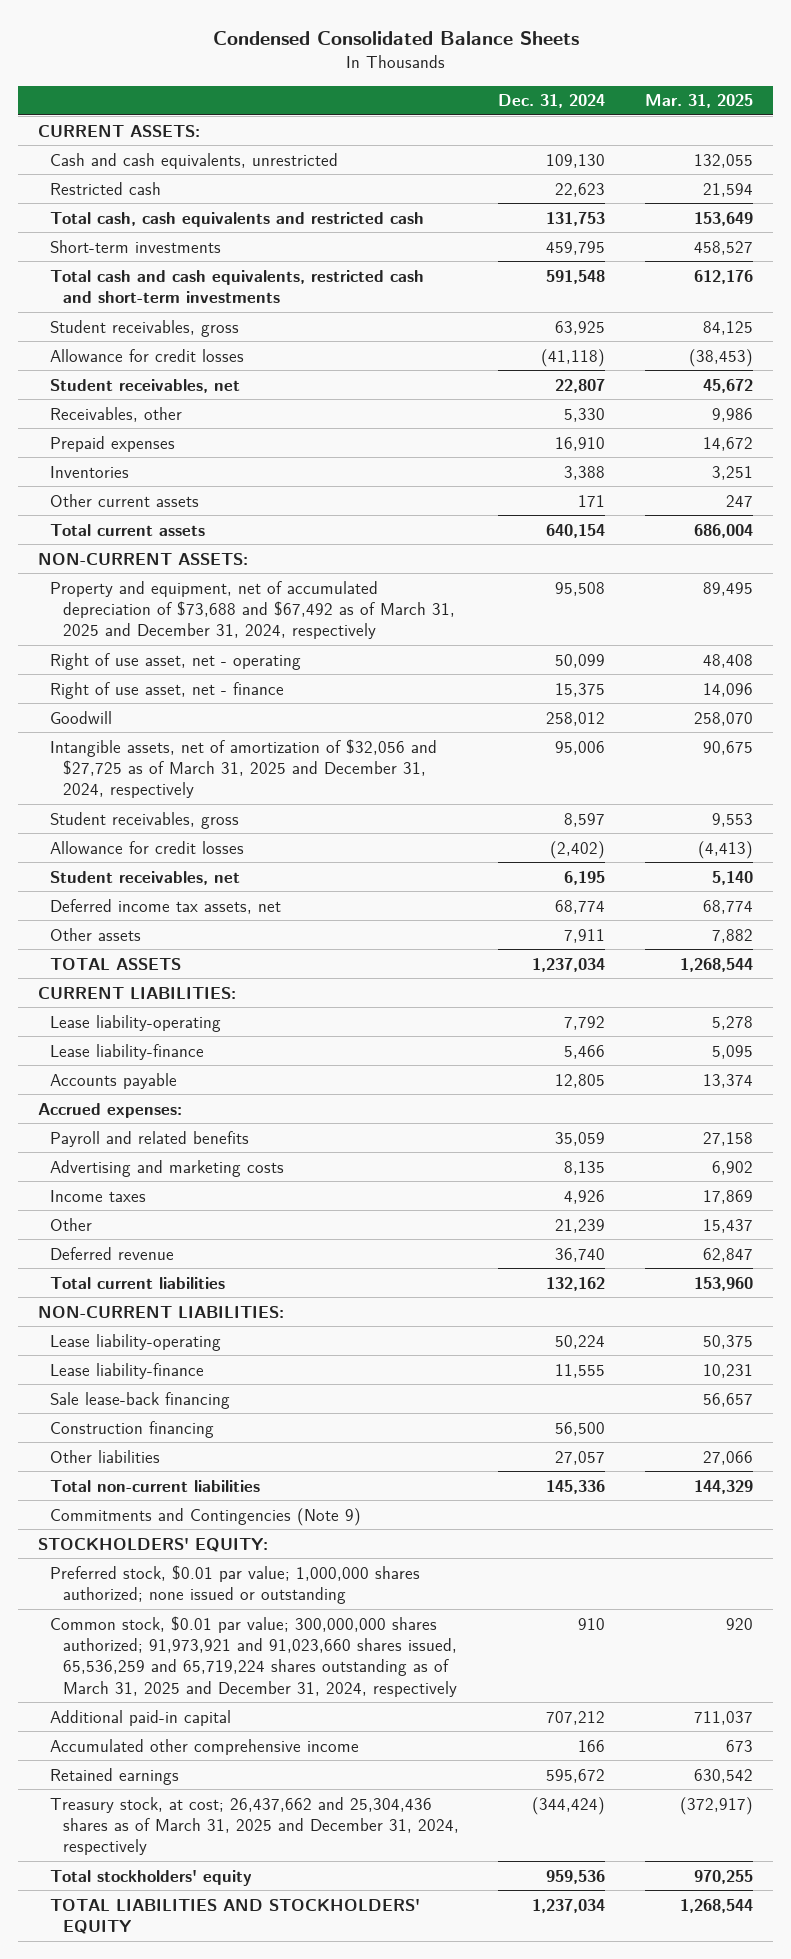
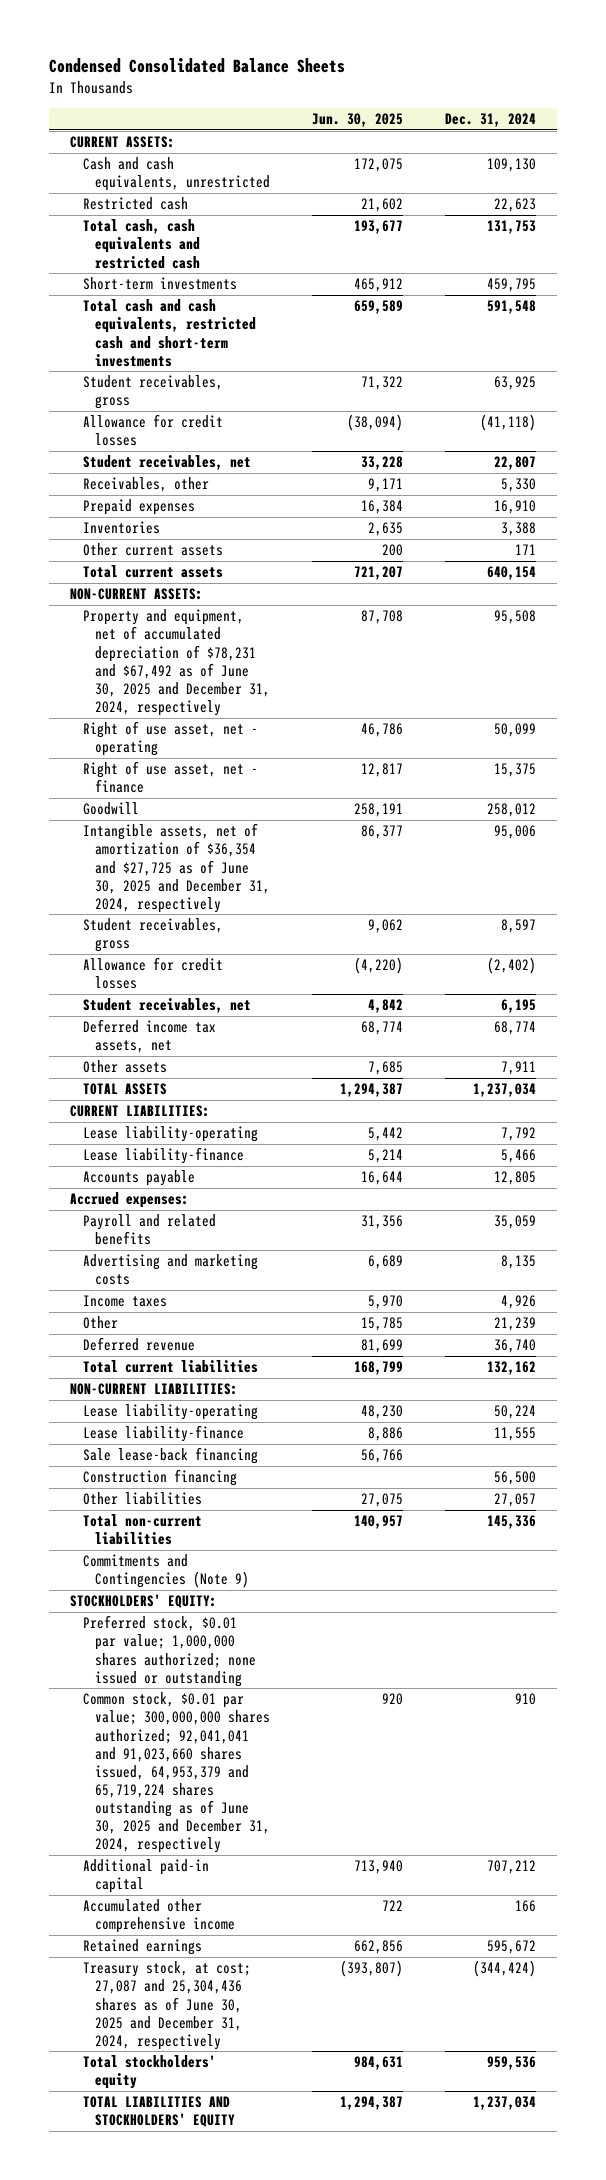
- | Dec. 31, 2024 | Mar. 31, 2025
+ | Jun. 30, 2025 | Dec. 31, 2024
- Property and equipment, net of accumulated depreciation of $73,688 and $67,492 as of March 31, 2025 and December 31, 2024, respectively | 95,508 | 89,495
+ Property and equipment, net of accumulated depreciation of $78,231 and $67,492 as of June 30, 2025 and December 31, 2024, respectively | 87,708 | 95,508
- Intangible assets, net of amortization of $32,056 and $27,725 as of March 31, 2025 and December 31, 2024, respectively | 95,006 | 90,675
+ Intangible assets, net of amortization of $36,354 and $27,725 as of June 30, 2025 and December 31, 2024, respectively | 86,377 | 95,006
- Common stock, $0.01 par value; 300,000,000 shares authorized; 91,973,921 and 91,023,660 shares issued, 65,536,259 and 65,719,224 shares outstanding as of March 31, 2025 and December 31, 2024, respectively | 910 | 920
+ Common stock, $0.01 par value; 300,000,000 shares authorized; 92,041,041 and 91,023,660 shares issued, 64,953,379 and 65,719,224 shares outstanding as of June 30, 2025 and December 31, 2024, respectively | 920 | 910
- Treasury stock, at cost; 26,437,662 and 25,304,436 shares as of March 31, 2025 and December 31, 2024, respectively | (344,424) | (372,917)
+ Treasury stock, at cost; 27,087 and 25,304,436 shares as of June 30, 2025 and December 31, 2024, respectively | (393,807) | (344,424)

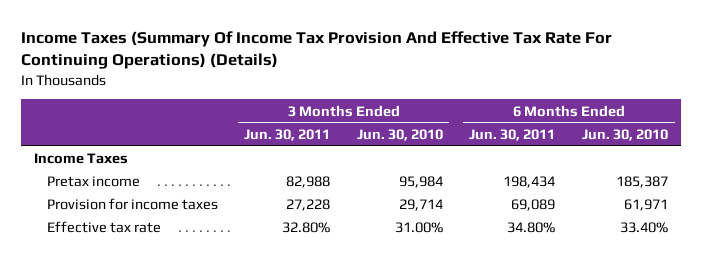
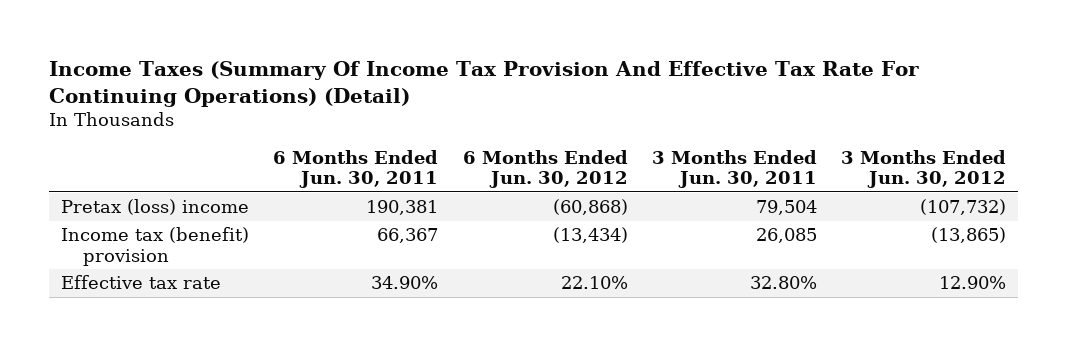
- Income Taxes (Summary Of Income Tax Provision And Effective Tax Rate For Continuing Operations) (Details)
+ Income Taxes (Summary Of Income Tax Provision And Effective Tax Rate For Continuing Operations) (Detail)
- | 3 Months Ended Jun. 30, 2011 | 3 Months Ended Jun. 30, 2010 | 6 Months Ended Jun. 30, 2011 | 6 Months Ended Jun. 30, 2010
+ | 6 Months Ended Jun. 30, 2011 | 6 Months Ended Jun. 30, 2012 | 3 Months Ended Jun. 30, 2011 | 3 Months Ended Jun. 30, 2012
- Income Taxes
- Pretax income | 82,988 | 95,984 | 198,434 | 185,387
- Provision for income taxes | 27,228 | 29,714 | 69,089 | 61,971
- Effective tax rate | 32.80% | 31.00% | 34.80% | 33.40%
+ Pretax (loss) income | 190,381 | (60,868) | 79,504 | (107,732)
+ Income tax (benefit) provision | 66,367 | (13,434) | 26,085 | (13,865)
+ Effective tax rate | 34.90% | 22.10% | 32.80% | 12.90%

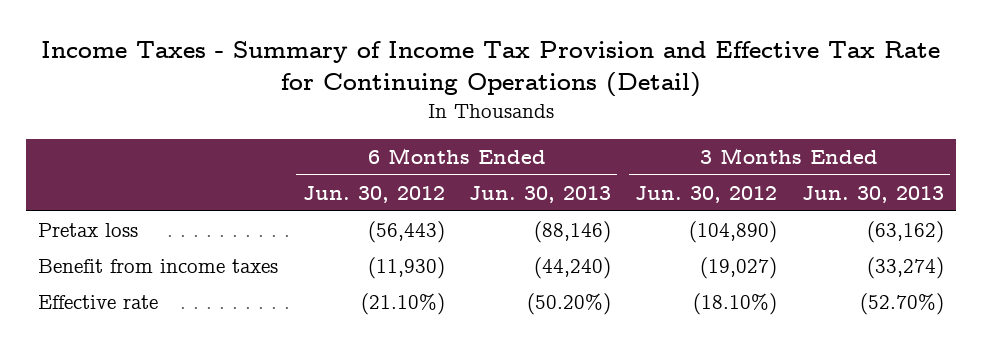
- Income Taxes (Summary Of Income Tax Provision And Effective Tax Rate For Continuing Operations) (Detail)
+ Income Taxes - Summary of Income Tax Provision and Effective Tax Rate for Continuing Operations (Detail)
- | 6 Months Ended Jun. 30, 2011 | 6 Months Ended Jun. 30, 2012 | 3 Months Ended Jun. 30, 2011 | 3 Months Ended Jun. 30, 2012
+ | 6 Months Ended Jun. 30, 2012 | 6 Months Ended Jun. 30, 2013 | 3 Months Ended Jun. 30, 2012 | 3 Months Ended Jun. 30, 2013
- Pretax (loss) income | 190,381 | (60,868) | 79,504 | (107,732)
- Income tax (benefit) provision | 66,367 | (13,434) | 26,085 | (13,865)
- Effective tax rate | 34.90% | 22.10% | 32.80% | 12.90%
+ Pretax loss | (56,443) | (88,146) | (104,890) | (63,162)
+ Benefit from income taxes | (11,930) | (44,240) | (19,027) | (33,274)
+ Effective rate | (21.10%) | (50.20%) | (18.10%) | (52.70%)

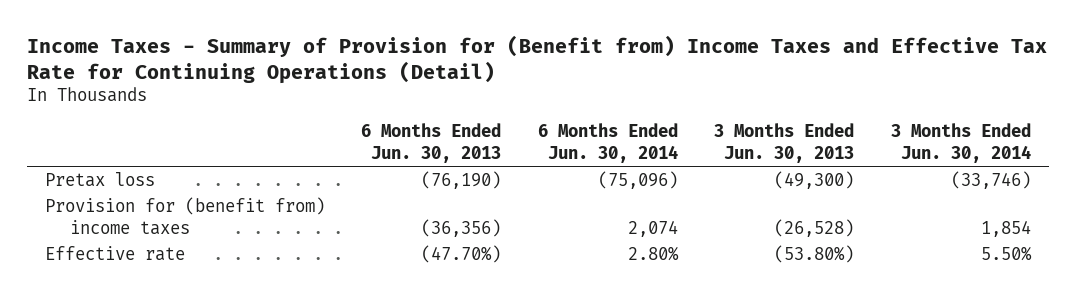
- Income Taxes - Summary of Income Tax Provision and Effective Tax Rate for Continuing Operations (Detail)
+ Income Taxes - Summary of Provision for (Benefit from) Income Taxes and Effective Tax Rate for Continuing Operations (Detail)
- | 6 Months Ended Jun. 30, 2012 | 6 Months Ended Jun. 30, 2013 | 3 Months Ended Jun. 30, 2012 | 3 Months Ended Jun. 30, 2013
+ | 6 Months Ended Jun. 30, 2013 | 6 Months Ended Jun. 30, 2014 | 3 Months Ended Jun. 30, 2013 | 3 Months Ended Jun. 30, 2014
- Pretax loss | (56,443) | (88,146) | (104,890) | (63,162)
- Benefit from income taxes | (11,930) | (44,240) | (19,027) | (33,274)
- Effective rate | (21.10%) | (50.20%) | (18.10%) | (52.70%)
+ Pretax loss | (76,190) | (75,096) | (49,300) | (33,746)
+ Provision for (benefit from) income taxes | (36,356) | 2,074 | (26,528) | 1,854
+ Effective rate | (47.70%) | 2.80% | (53.80%) | 5.50%

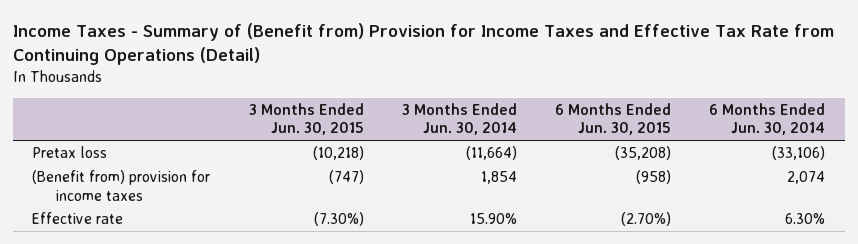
- Income Taxes - Summary of Provision for (Benefit from) Income Taxes and Effective Tax Rate for Continuing Operations (Detail)
+ Income Taxes - Summary of (Benefit from) Provision for Income Taxes and Effective Tax Rate from Continuing Operations (Detail)
- | 6 Months Ended Jun. 30, 2013 | 6 Months Ended Jun. 30, 2014 | 3 Months Ended Jun. 30, 2013 | 3 Months Ended Jun. 30, 2014
+ | 3 Months Ended Jun. 30, 2015 | 3 Months Ended Jun. 30, 2014 | 6 Months Ended Jun. 30, 2015 | 6 Months Ended Jun. 30, 2014
- Pretax loss | (76,190) | (75,096) | (49,300) | (33,746)
- Provision for (benefit from) income taxes | (36,356) | 2,074 | (26,528) | 1,854
- Effective rate | (47.70%) | 2.80% | (53.80%) | 5.50%
+ Pretax loss | (10,218) | (11,664) | (35,208) | (33,106)
+ (Benefit from) provision for income taxes | (747) | 1,854 | (958) | 2,074
+ Effective rate | (7.30%) | 15.90% | (2.70%) | 6.30%

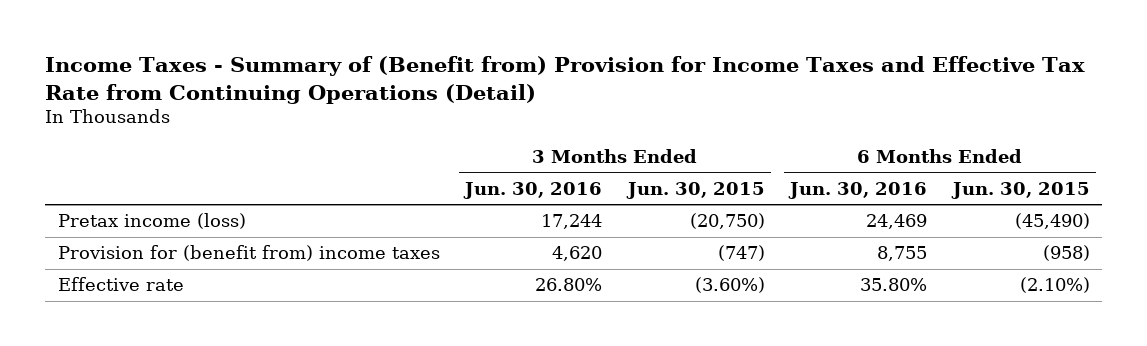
- | 3 Months Ended Jun. 30, 2015 | 3 Months Ended Jun. 30, 2014 | 6 Months Ended Jun. 30, 2015 | 6 Months Ended Jun. 30, 2014
+ | 3 Months Ended Jun. 30, 2016 | 3 Months Ended Jun. 30, 2015 | 6 Months Ended Jun. 30, 2016 | 6 Months Ended Jun. 30, 2015
- Pretax loss | (10,218) | (11,664) | (35,208) | (33,106)
- (Benefit from) provision for income taxes | (747) | 1,854 | (958) | 2,074
- Effective rate | (7.30%) | 15.90% | (2.70%) | 6.30%
+ Pretax income (loss) | 17,244 | (20,750) | 24,469 | (45,490)
+ Provision for (benefit from) income taxes | 4,620 | (747) | 8,755 | (958)
+ Effective rate | 26.80% | (3.60%) | 35.80% | (2.10%)

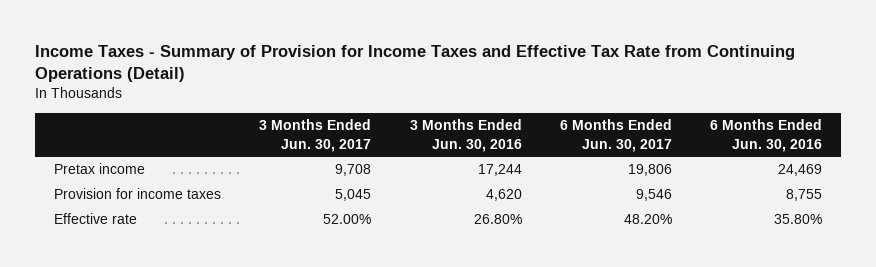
- Income Taxes - Summary of (Benefit from) Provision for Income Taxes and Effective Tax Rate from Continuing Operations (Detail)
+ Income Taxes - Summary of Provision for Income Taxes and Effective Tax Rate from Continuing Operations (Detail)
- | 3 Months Ended Jun. 30, 2016 | 3 Months Ended Jun. 30, 2015 | 6 Months Ended Jun. 30, 2016 | 6 Months Ended Jun. 30, 2015
+ | 3 Months Ended Jun. 30, 2017 | 3 Months Ended Jun. 30, 2016 | 6 Months Ended Jun. 30, 2017 | 6 Months Ended Jun. 30, 2016
- Pretax income (loss) | 17,244 | (20,750) | 24,469 | (45,490)
- Provision for (benefit from) income taxes | 4,620 | (747) | 8,755 | (958)
+ Pretax income | 9,708 | 17,244 | 19,806 | 24,469
+ Provision for income taxes | 5,045 | 4,620 | 9,546 | 8,755

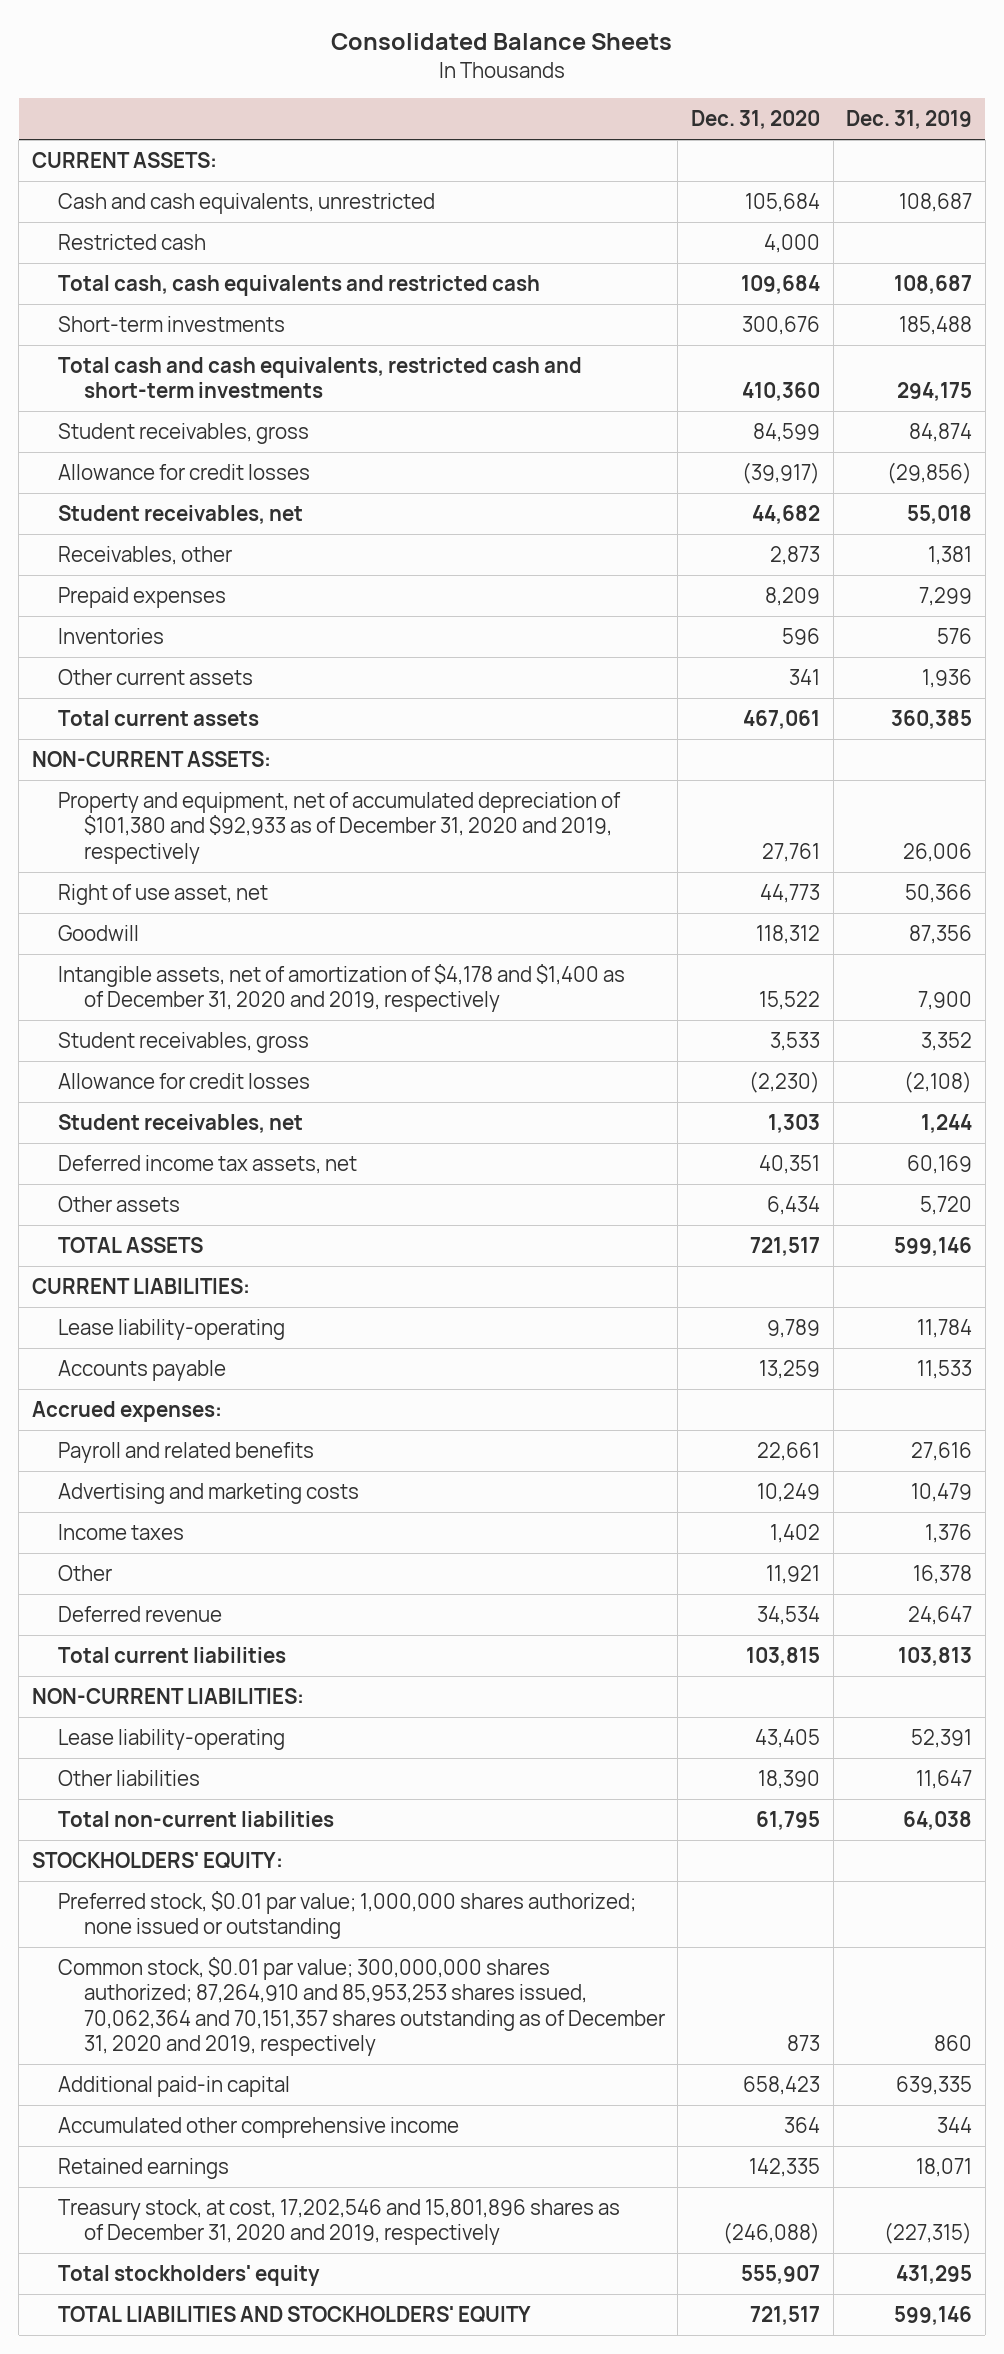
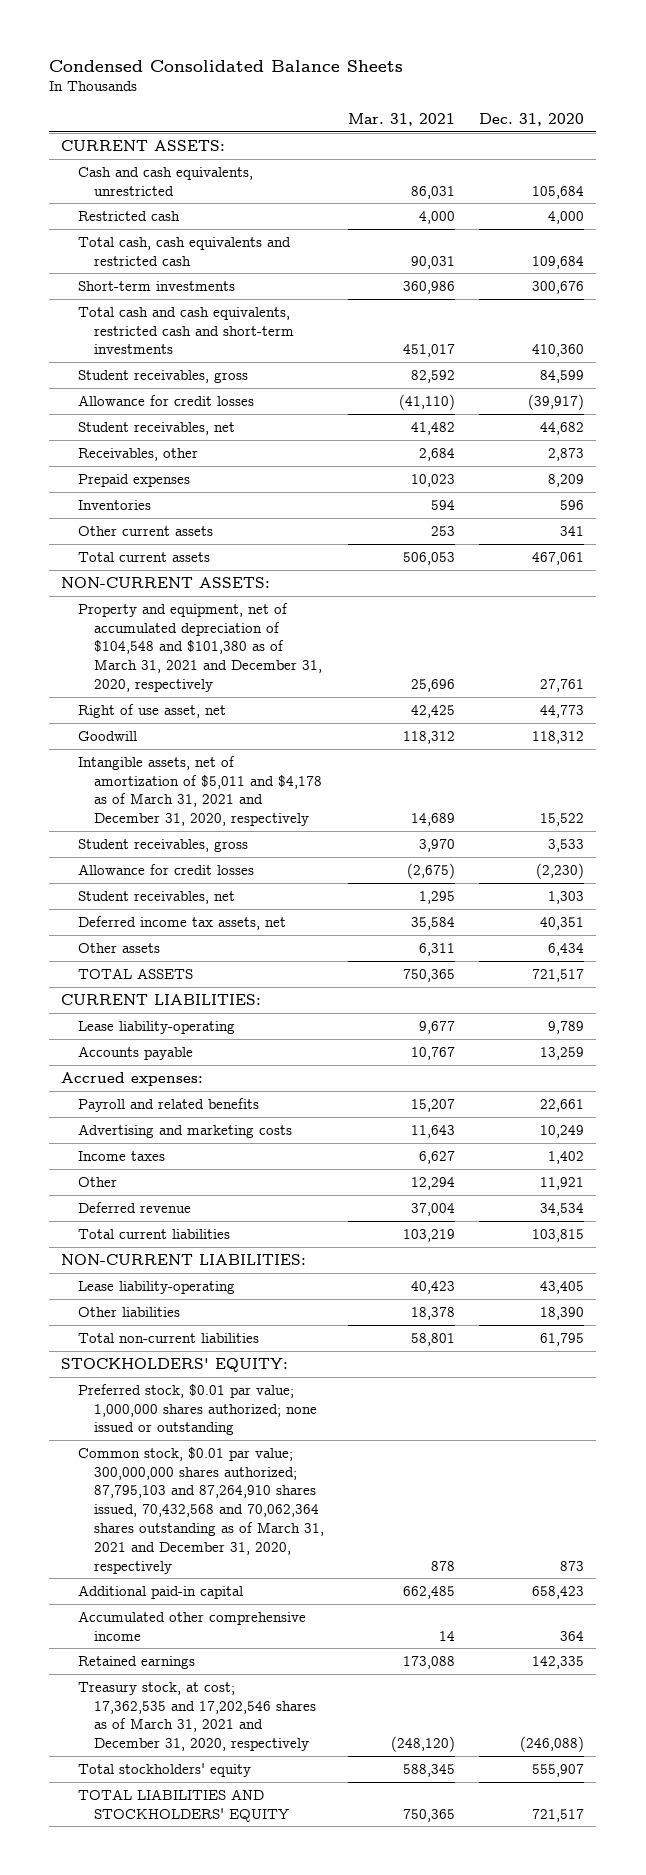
- Consolidated Balance Sheets
+ Condensed Consolidated Balance Sheets
- | Dec. 31, 2020 | Dec. 31, 2019
+ | Mar. 31, 2021 | Dec. 31, 2020
- Property and equipment, net of accumulated depreciation of $101,380 and $92,933 as of December 31, 2020 and 2019, respectively | 27,761 | 26,006
+ Property and equipment, net of accumulated depreciation of $104,548 and $101,380 as of March 31, 2021 and December 31, 2020, respectively | 25,696 | 27,761
- Intangible assets, net of amortization of $4,178 and $1,400 as of December 31, 2020 and 2019, respectively | 15,522 | 7,900
+ Intangible assets, net of amortization of $5,011 and $4,178 as of March 31, 2021 and December 31, 2020, respectively | 14,689 | 15,522
- Common stock, $0.01 par value; 300,000,000 shares authorized; 87,264,910 and 85,953,253 shares issued, 70,062,364 and 70,151,357 shares outstanding as of December 31, 2020 and 2019, respectively | 873 | 860
+ Common stock, $0.01 par value; 300,000,000 shares authorized; 87,795,103 and 87,264,910 shares issued, 70,432,568 and 70,062,364 shares outstanding as of March 31, 2021 and December 31, 2020, respectively | 878 | 873
- Treasury stock, at cost, 17,202,546 and 15,801,896 shares as of December 31, 2020 and 2019, respectively | (246,088) | (227,315)
+ Treasury stock, at cost; 17,362,535 and 17,202,546 shares as of March 31, 2021 and December 31, 2020, respectively | (248,120) | (246,088)

